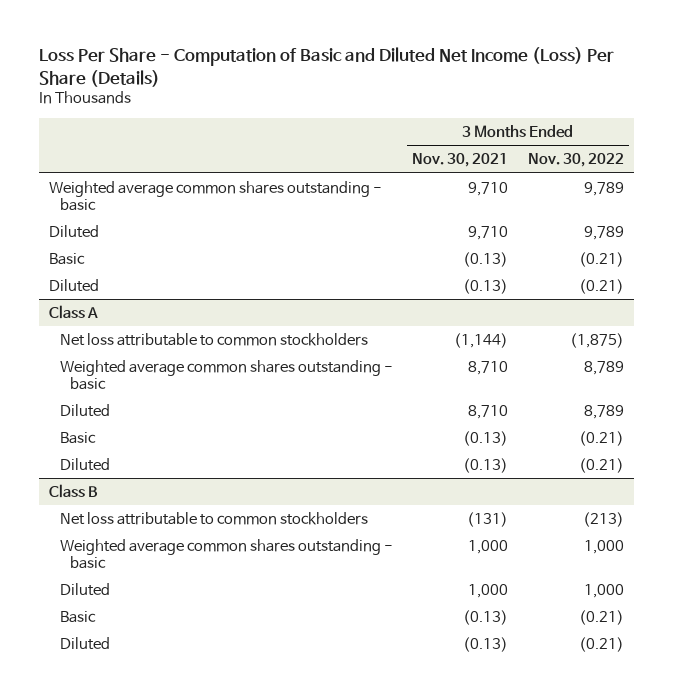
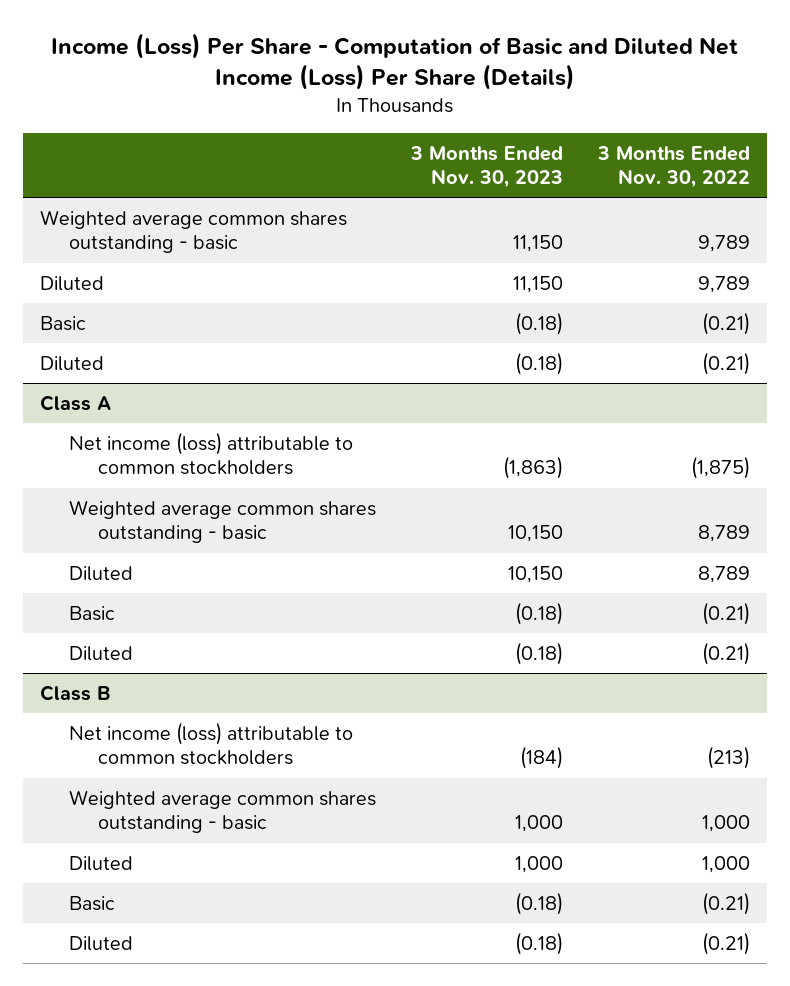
- Loss Per Share - Computation of Basic and Diluted Net Income (Loss) Per Share (Details)
+ Income (Loss) Per Share - Computation of Basic and Diluted Net Income (Loss) Per Share (Details)
- | 3 Months Ended Nov. 30, 2021 | 3 Months Ended Nov. 30, 2022
+ | 3 Months Ended Nov. 30, 2023 | 3 Months Ended Nov. 30, 2022
@ Class A
- Net loss attributable to common stockholders | (1,144) | (1,875)
+ Net income (loss) attributable to common stockholders | (1,863) | (1,875)
@ Class B
- Net loss attributable to common stockholders | (131) | (213)
+ Net income (loss) attributable to common stockholders | (184) | (213)

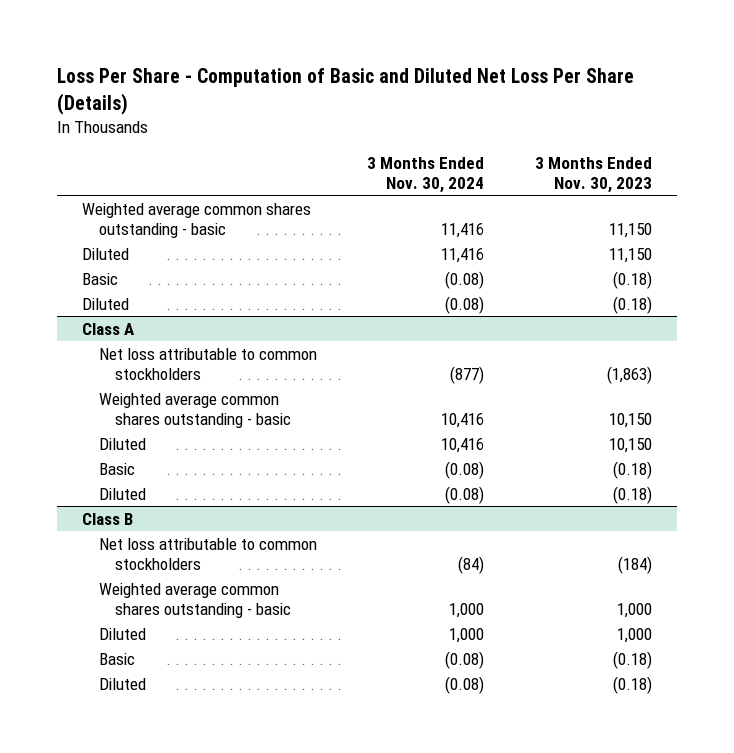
- Income (Loss) Per Share - Computation of Basic and Diluted Net Income (Loss) Per Share (Details)
+ Loss Per Share - Computation of Basic and Diluted Net Loss Per Share (Details)
- | 3 Months Ended Nov. 30, 2023 | 3 Months Ended Nov. 30, 2022
+ | 3 Months Ended Nov. 30, 2024 | 3 Months Ended Nov. 30, 2023
@ Class A
- Net income (loss) attributable to common stockholders | (1,863) | (1,875)
+ Net loss attributable to common stockholders | (877) | (1,863)
@ Class B
- Net income (loss) attributable to common stockholders | (184) | (213)
+ Net loss attributable to common stockholders | (84) | (184)

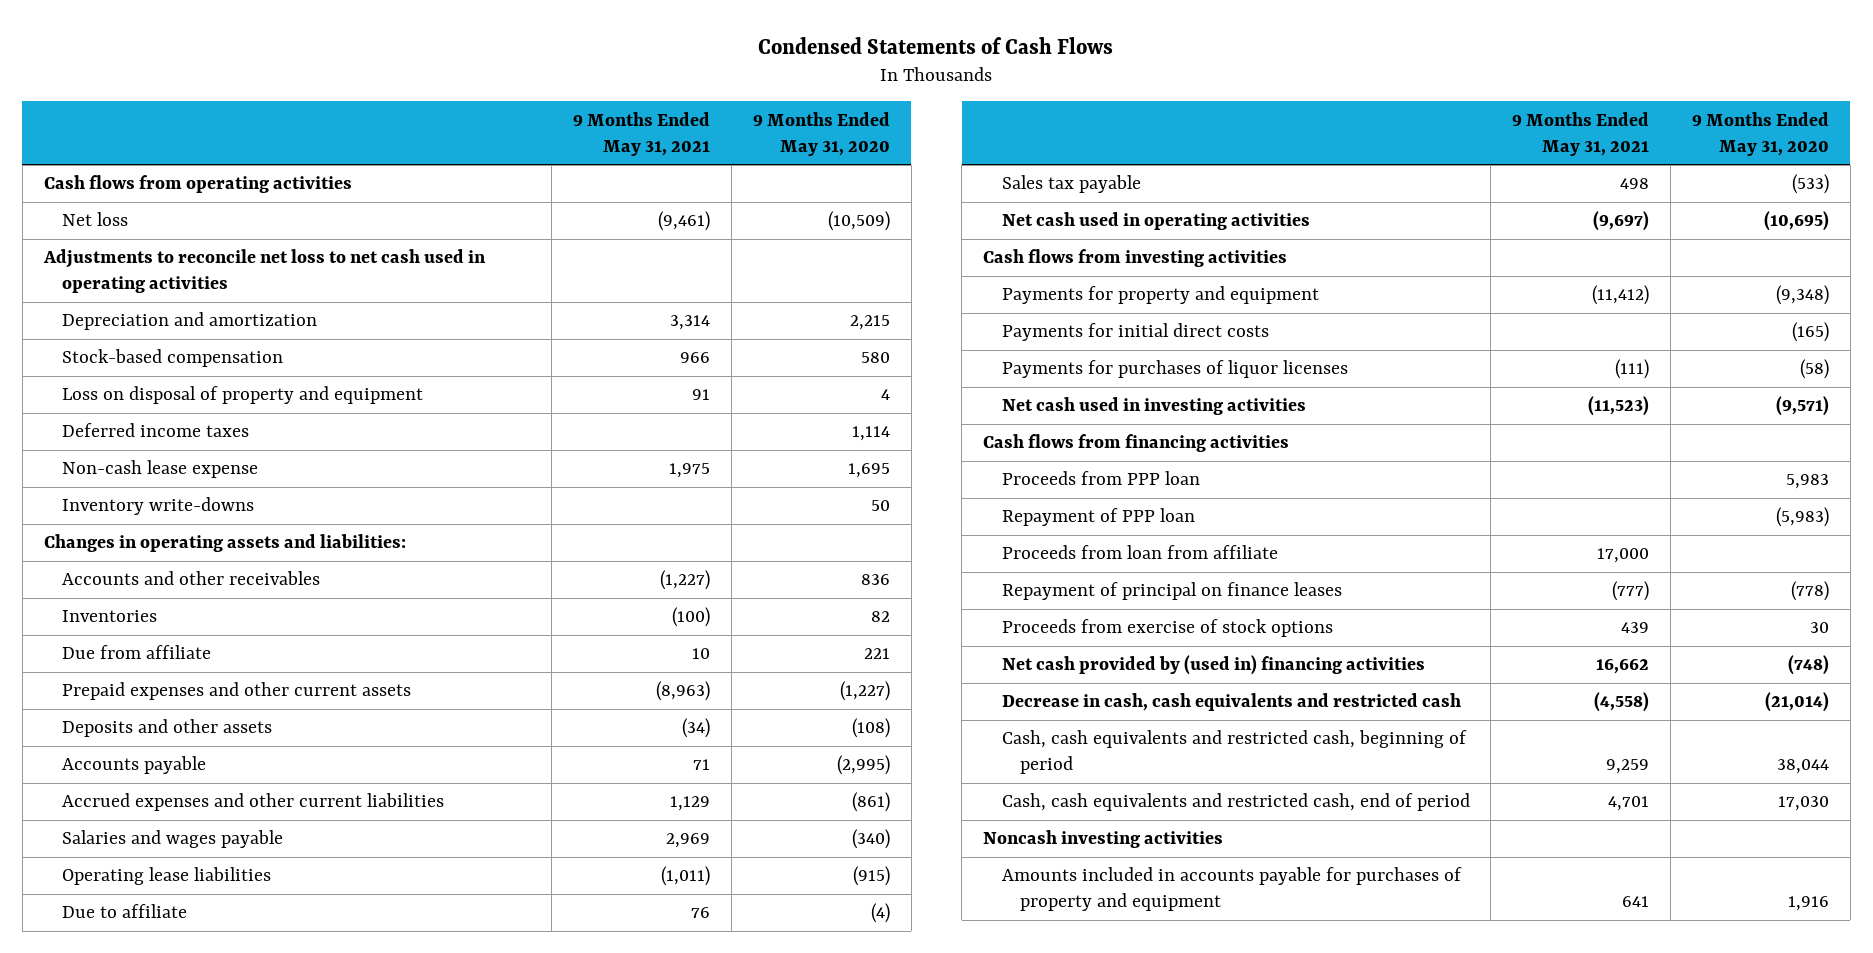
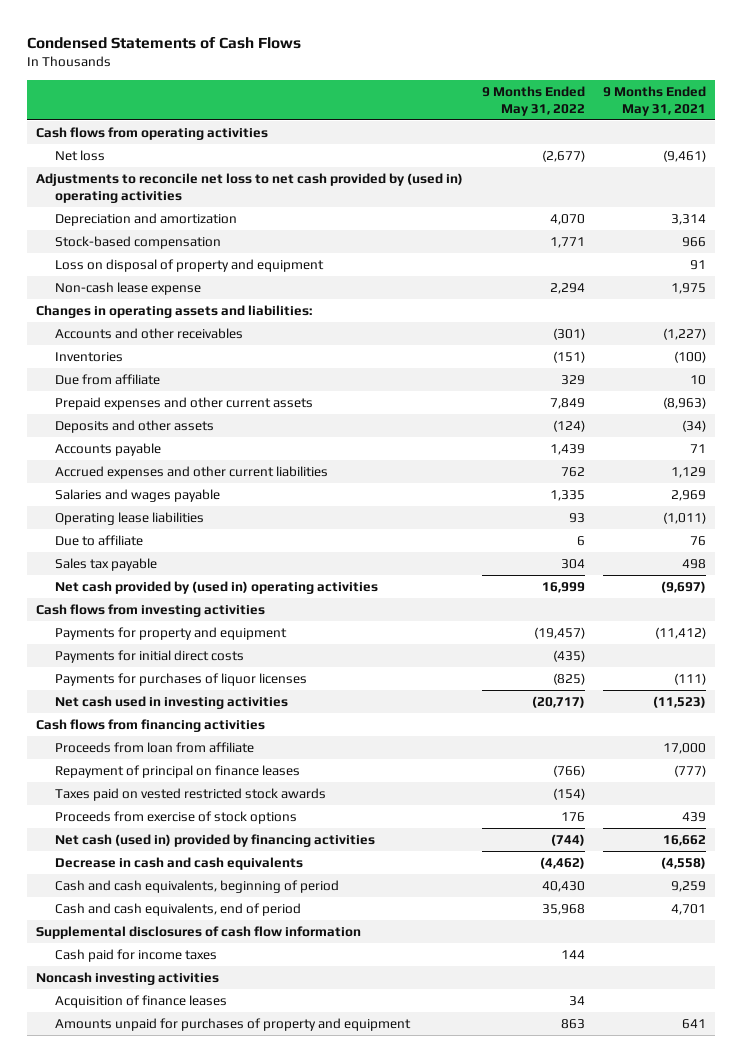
- | 9 Months Ended May 31, 2021 | 9 Months Ended May 31, 2020
+ | 9 Months Ended May 31, 2022 | 9 Months Ended May 31, 2021
- Adjustments to reconcile net loss to net cash used in operating activities
+ Adjustments to reconcile net loss to net cash provided by (used in) operating activities
- Deferred income taxes | | 1,114
- Inventory write-downs | | 50
- Net cash used in operating activities | (9,697) | (10,695)
+ Net cash provided by (used in) operating activities | 16,999 | (9,697)
- Proceeds from PPP loan | | 5,983
- Repayment of PPP loan | | (5,983)
+ Taxes paid on vested restricted stock awards | (154) |
- Net cash provided by (used in) financing activities | 16,662 | (748)
- Decrease in cash, cash equivalents and restricted cash | (4,558) | (21,014)
- Cash, cash equivalents and restricted cash, beginning of period | 9,259 | 38,044
- Cash, cash equivalents and restricted cash, end of period | 4,701 | 17,030
+ Net cash (used in) provided by financing activities | (744) | 16,662
+ Decrease in cash and cash equivalents | (4,462) | (4,558)
+ Cash and cash equivalents, beginning of period | 40,430 | 9,259
+ Cash and cash equivalents, end of period | 35,968 | 4,701
+ Supplemental disclosures of cash flow information
+ Cash paid for income taxes | 144 |
- Amounts included in accounts payable for purchases of property and equipment | 641 | 1,916
+ Acquisition of finance leases | 34 |
+ Amounts unpaid for purchases of property and equipment | 863 | 641

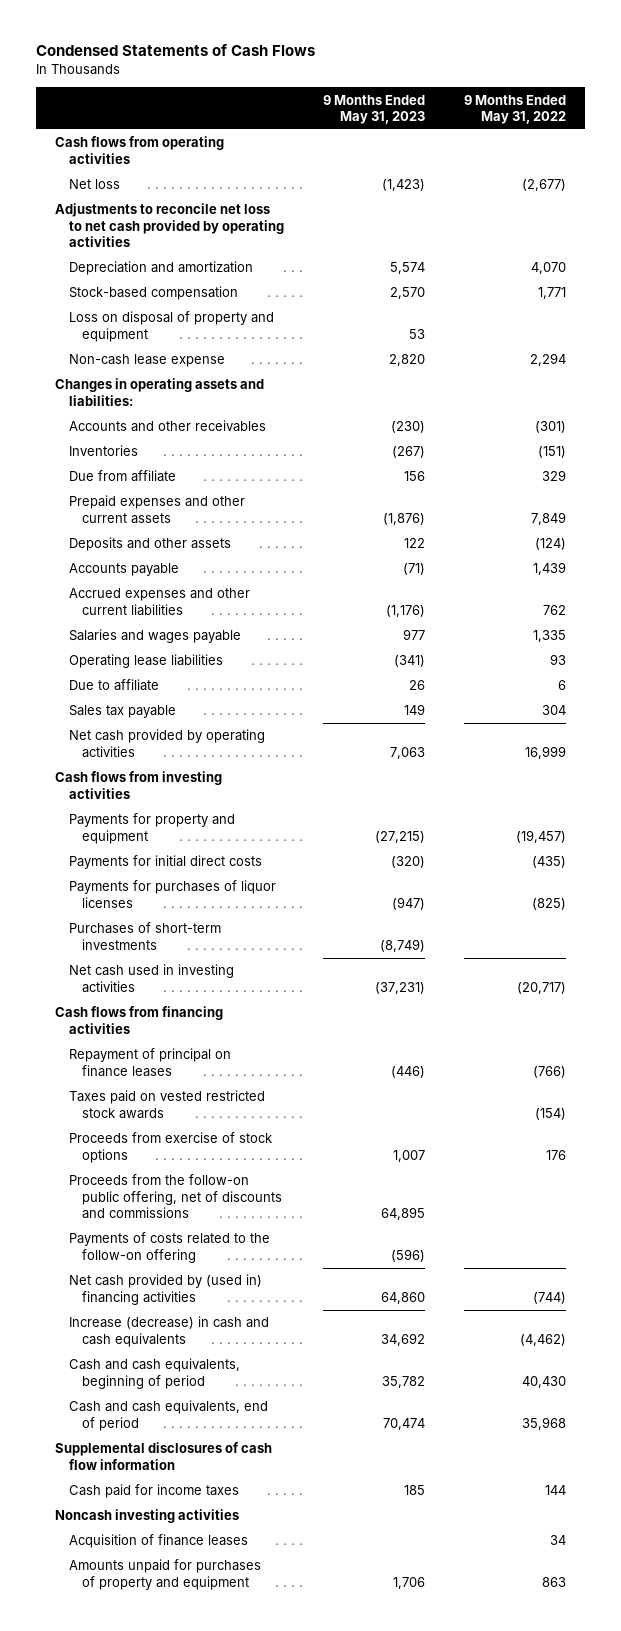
- | 9 Months Ended May 31, 2022 | 9 Months Ended May 31, 2021
+ | 9 Months Ended May 31, 2023 | 9 Months Ended May 31, 2022
- Adjustments to reconcile net loss to net cash provided by (used in) operating activities
+ Adjustments to reconcile net loss to net cash provided by operating activities
- Net cash provided by (used in) operating activities | 16,999 | (9,697)
+ Net cash provided by operating activities | 7,063 | 16,999
+ Purchases of short-term investments | (8,749) |
- Proceeds from loan from affiliate | | 17,000
- Net cash (used in) provided by financing activities | (744) | 16,662
- Decrease in cash and cash equivalents | (4,462) | (4,558)
+ Proceeds from the follow-on public offering, net of discounts and commissions | 64,895 |
+ Payments of costs related to the follow-on offering | (596) |
+ Net cash provided by (used in) financing activities | 64,860 | (744)
+ Increase (decrease) in cash and cash equivalents | 34,692 | (4,462)

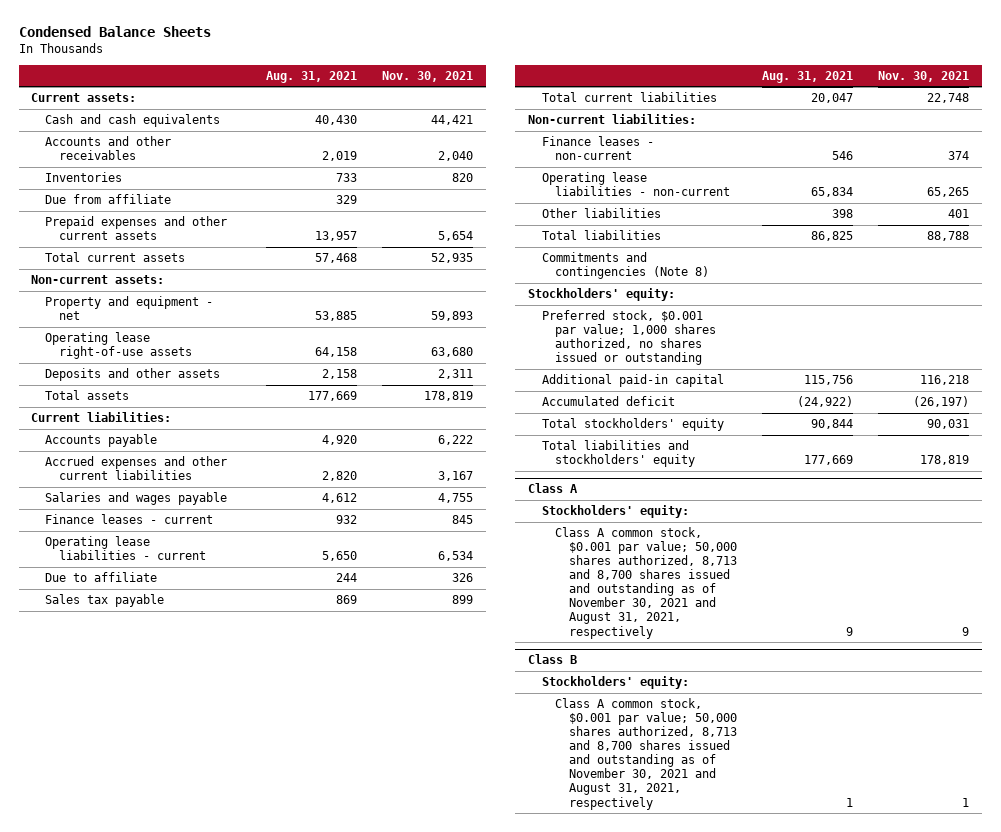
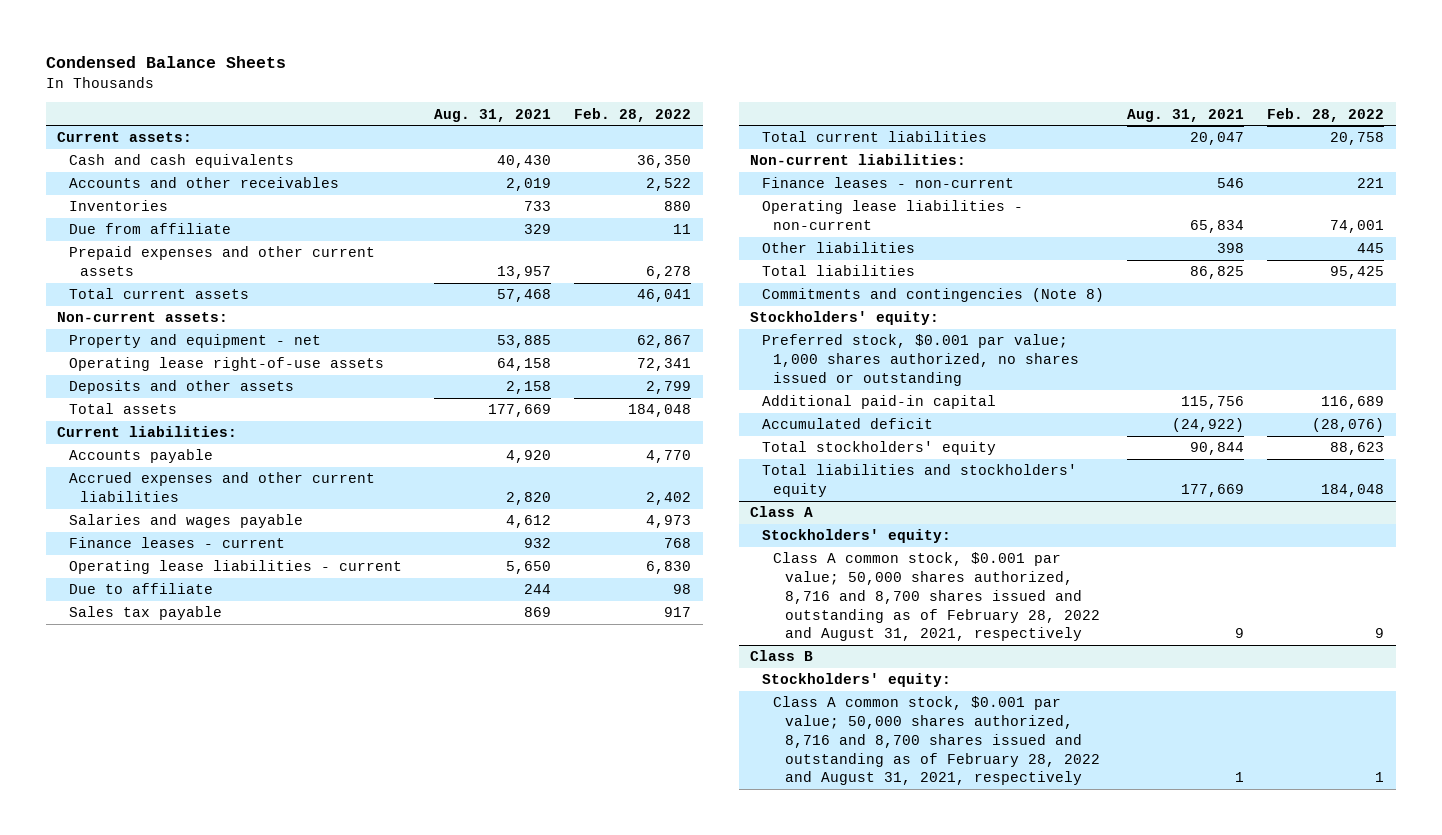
- | Aug. 31, 2021 | Nov. 30, 2021
+ | Aug. 31, 2021 | Feb. 28, 2022
@ Class A
- Class A common stock, $0.001 par value; 50,000 shares authorized, 8,713 and 8,700 shares issued and outstanding as of November 30, 2021 and August 31, 2021, respectively | 9 | 9
+ Class A common stock, $0.001 par value; 50,000 shares authorized, 8,716 and 8,700 shares issued and outstanding as of February 28, 2022 and August 31, 2021, respectively | 9 | 9
@ Class B
- Class A common stock, $0.001 par value; 50,000 shares authorized, 8,713 and 8,700 shares issued and outstanding as of November 30, 2021 and August 31, 2021, respectively | 1 | 1
+ Class A common stock, $0.001 par value; 50,000 shares authorized, 8,716 and 8,700 shares issued and outstanding as of February 28, 2022 and August 31, 2021, respectively | 1 | 1

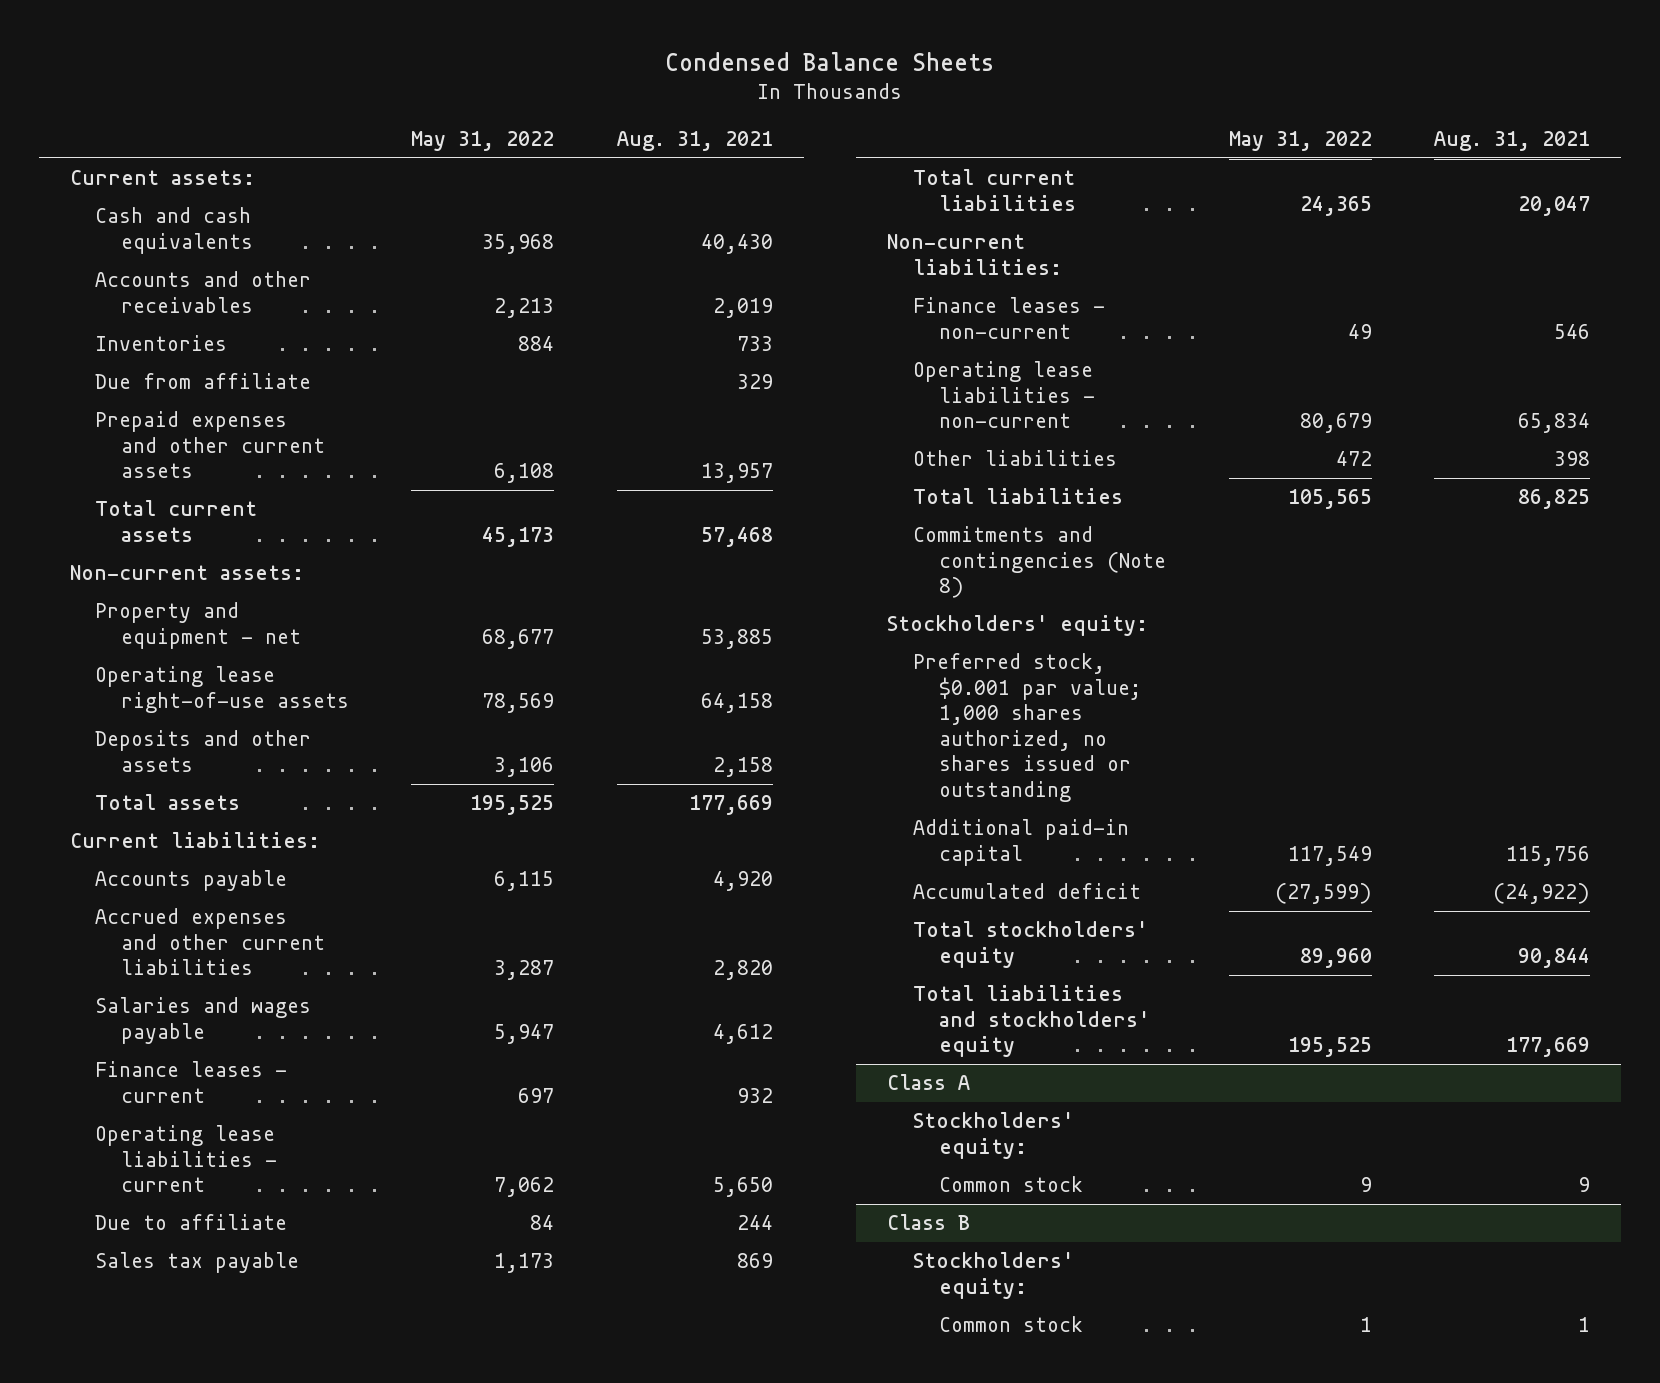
- | Aug. 31, 2021 | Feb. 28, 2022
+ | May 31, 2022 | Aug. 31, 2021
@ Class A
- Class A common stock, $0.001 par value; 50,000 shares authorized, 8,716 and 8,700 shares issued and outstanding as of February 28, 2022 and August 31, 2021, respectively | 9 | 9
+ Common stock | 9 | 9
@ Class B
- Class A common stock, $0.001 par value; 50,000 shares authorized, 8,716 and 8,700 shares issued and outstanding as of February 28, 2022 and August 31, 2021, respectively | 1 | 1
+ Common stock | 1 | 1

